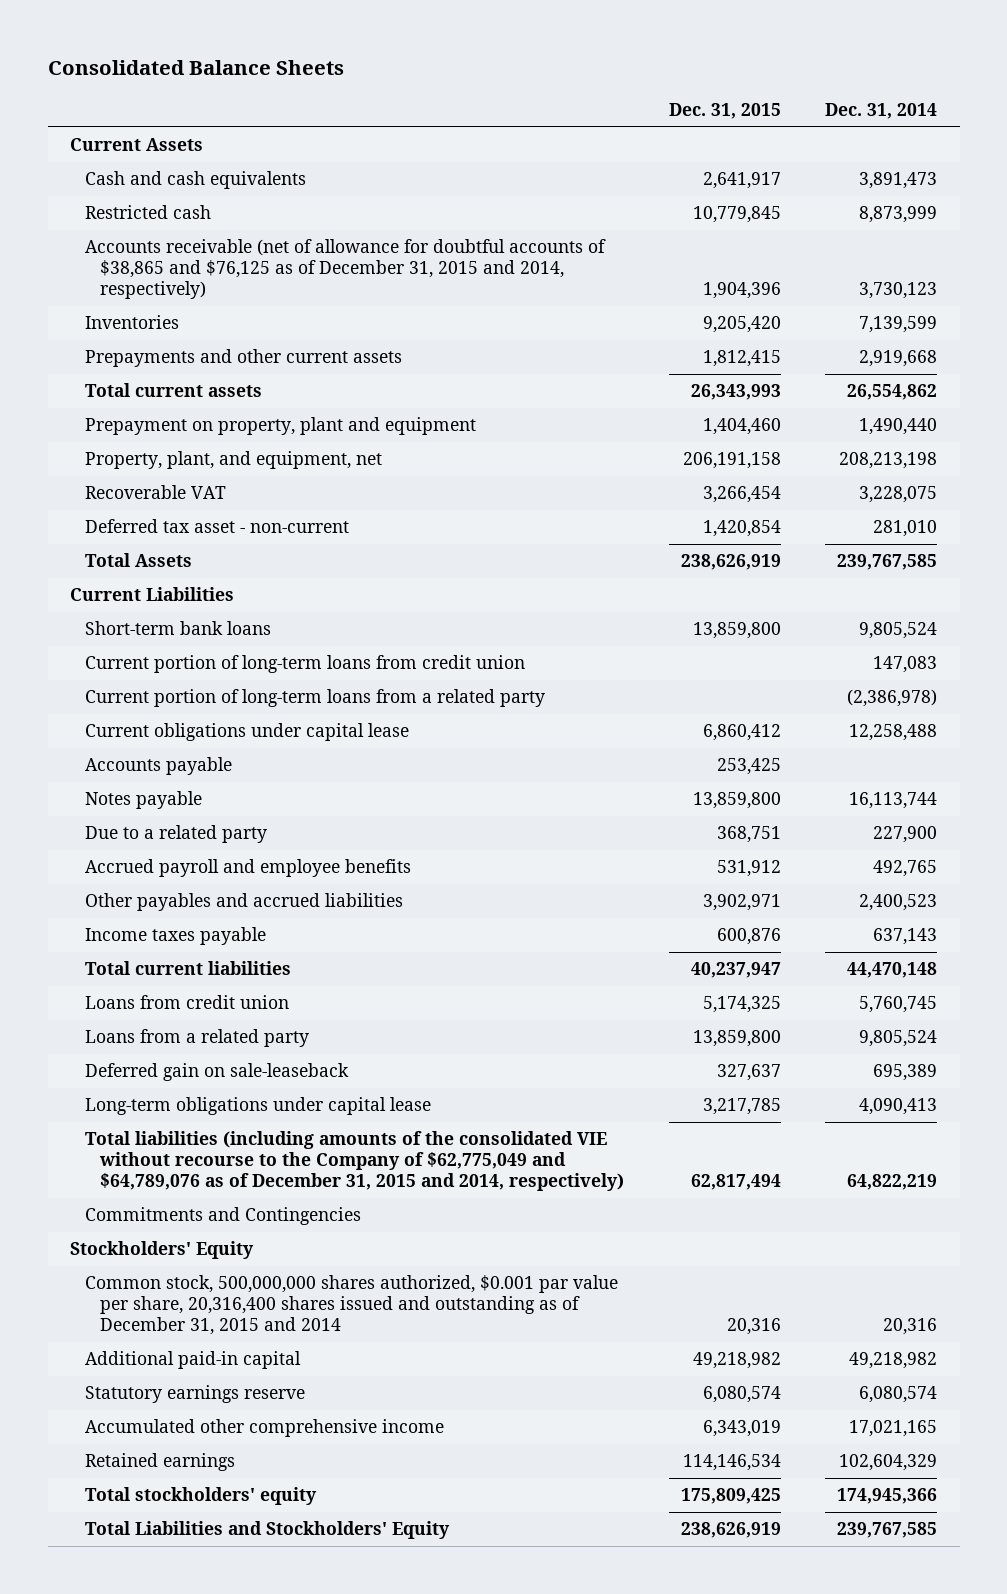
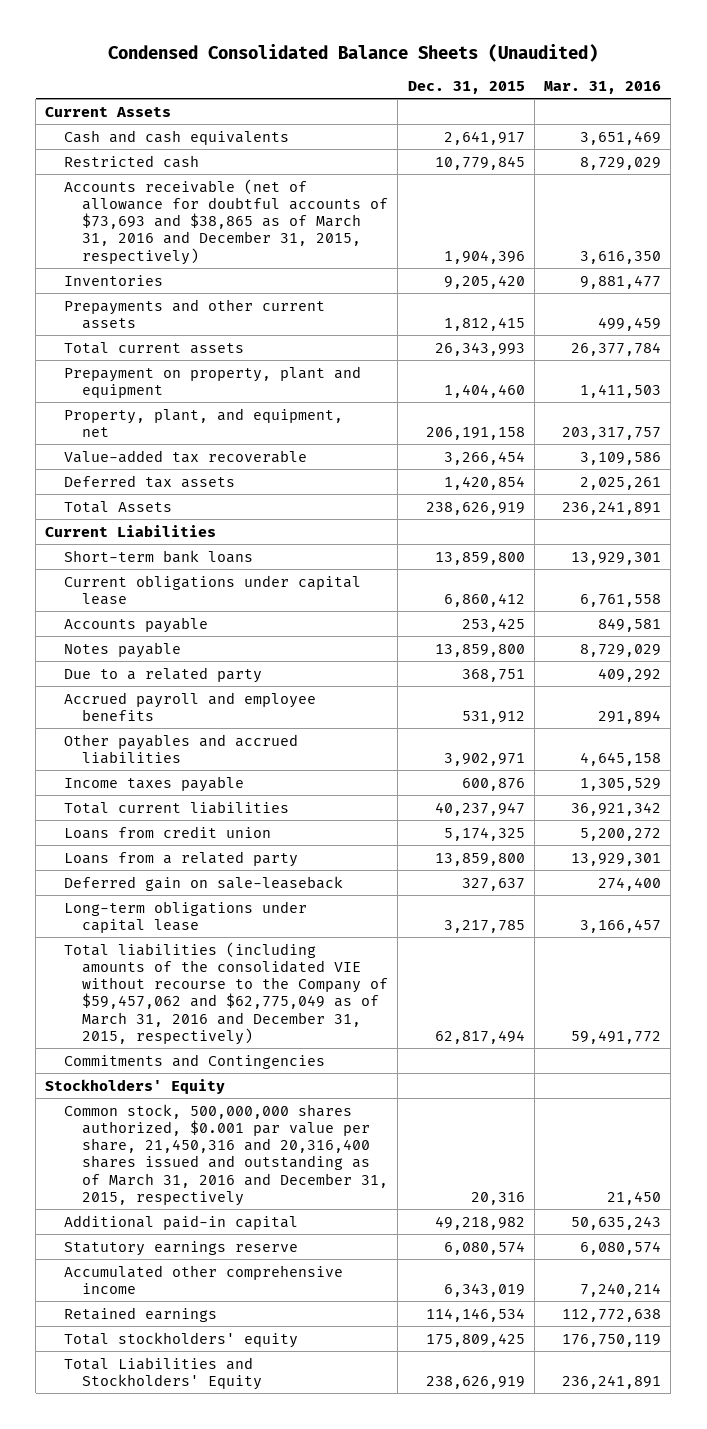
- Consolidated Balance Sheets
+ Condensed Consolidated Balance Sheets (Unaudited)
- | Dec. 31, 2015 | Dec. 31, 2014
+ | Dec. 31, 2015 | Mar. 31, 2016
- Accounts receivable (net of allowance for doubtful accounts of $38,865 and $76,125 as of December 31, 2015 and 2014, respectively) | 1,904,396 | 3,730,123
+ Accounts receivable (net of allowance for doubtful accounts of $73,693 and $38,865 as of March 31, 2016 and December 31, 2015, respectively) | 1,904,396 | 3,616,350
- Recoverable VAT | 3,266,454 | 3,228,075
- Deferred tax asset - non-current | 1,420,854 | 281,010
+ Value-added tax recoverable | 3,266,454 | 3,109,586
+ Deferred tax assets | 1,420,854 | 2,025,261
- Current portion of long-term loans from credit union | | 147,083
- Current portion of long-term loans from a related party | | (2,386,978)
- Total liabilities (including amounts of the consolidated VIE without recourse to the Company of $62,775,049 and $64,789,076 as of December 31, 2015 and 2014, respectively) | 62,817,494 | 64,822,219
+ Total liabilities (including amounts of the consolidated VIE without recourse to the Company of $59,457,062 and $62,775,049 as of March 31, 2016 and December 31, 2015, respectively) | 62,817,494 | 59,491,772
- Common stock, 500,000,000 shares authorized, $0.001 par value per share, 20,316,400 shares issued and outstanding as of December 31, 2015 and 2014 | 20,316 | 20,316
+ Common stock, 500,000,000 shares authorized, $0.001 par value per share, 21,450,316 and 20,316,400 shares issued and outstanding as of March 31, 2016 and December 31, 2015, respectively | 20,316 | 21,450

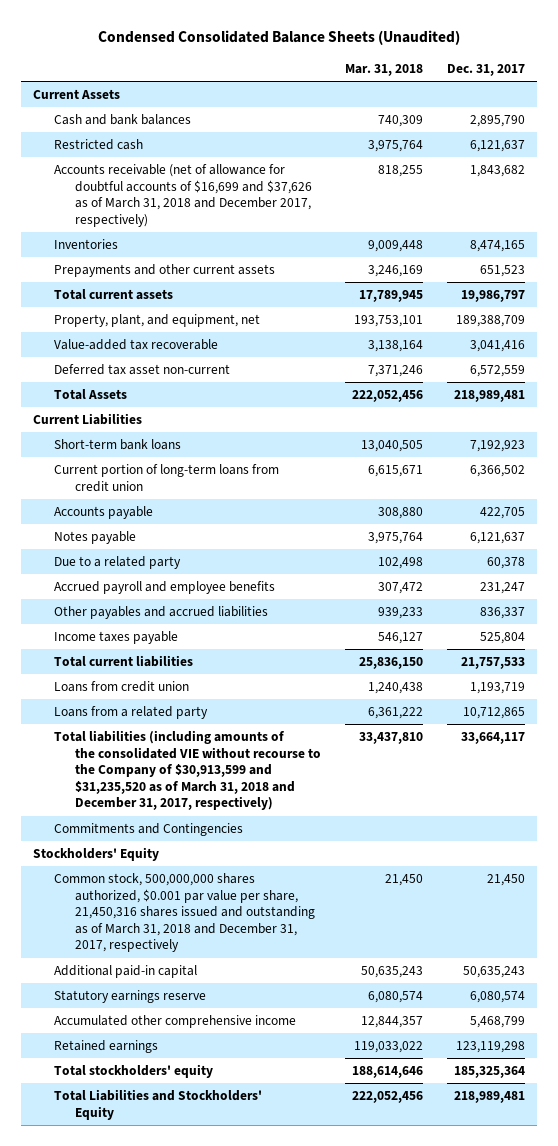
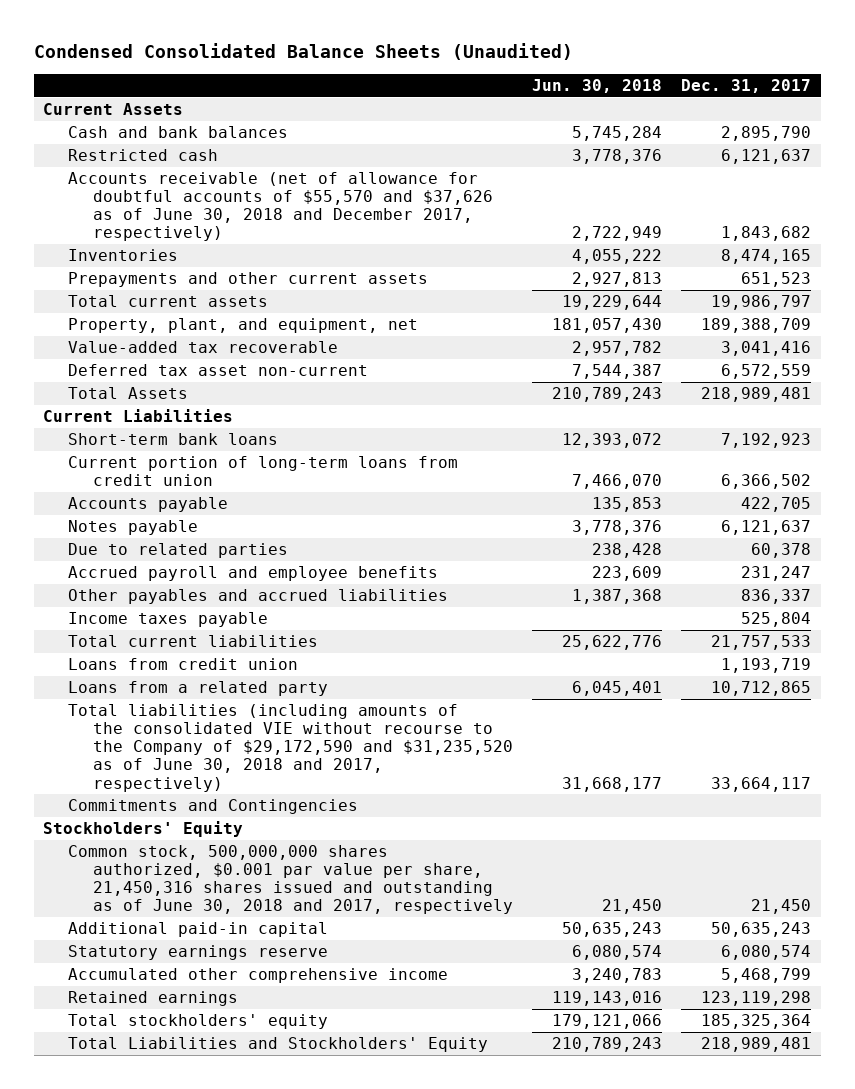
- | Mar. 31, 2018 | Dec. 31, 2017
+ | Jun. 30, 2018 | Dec. 31, 2017
- Accounts receivable (net of allowance for doubtful accounts of $16,699 and $37,626 as of March 31, 2018 and December 2017, respectively) | 818,255 | 1,843,682
+ Accounts receivable (net of allowance for doubtful accounts of $55,570 and $37,626 as of June 30, 2018 and December 2017, respectively) | 2,722,949 | 1,843,682
- Due to a related party | 102,498 | 60,378
+ Due to related parties | 238,428 | 60,378
- Total liabilities (including amounts of the consolidated VIE without recourse to the Company of $30,913,599 and $31,235,520 as of March 31, 2018 and December 31, 2017, respectively) | 33,437,810 | 33,664,117
+ Total liabilities (including amounts of the consolidated VIE without recourse to the Company of $29,172,590 and $31,235,520 as of June 30, 2018 and 2017, respectively) | 31,668,177 | 33,664,117
- Common stock, 500,000,000 shares authorized, $0.001 par value per share, 21,450,316 shares issued and outstanding as of March 31, 2018 and December 31, 2017, respectively | 21,450 | 21,450
+ Common stock, 500,000,000 shares authorized, $0.001 par value per share, 21,450,316 shares issued and outstanding as of June 30, 2018 and 2017, respectively | 21,450 | 21,450

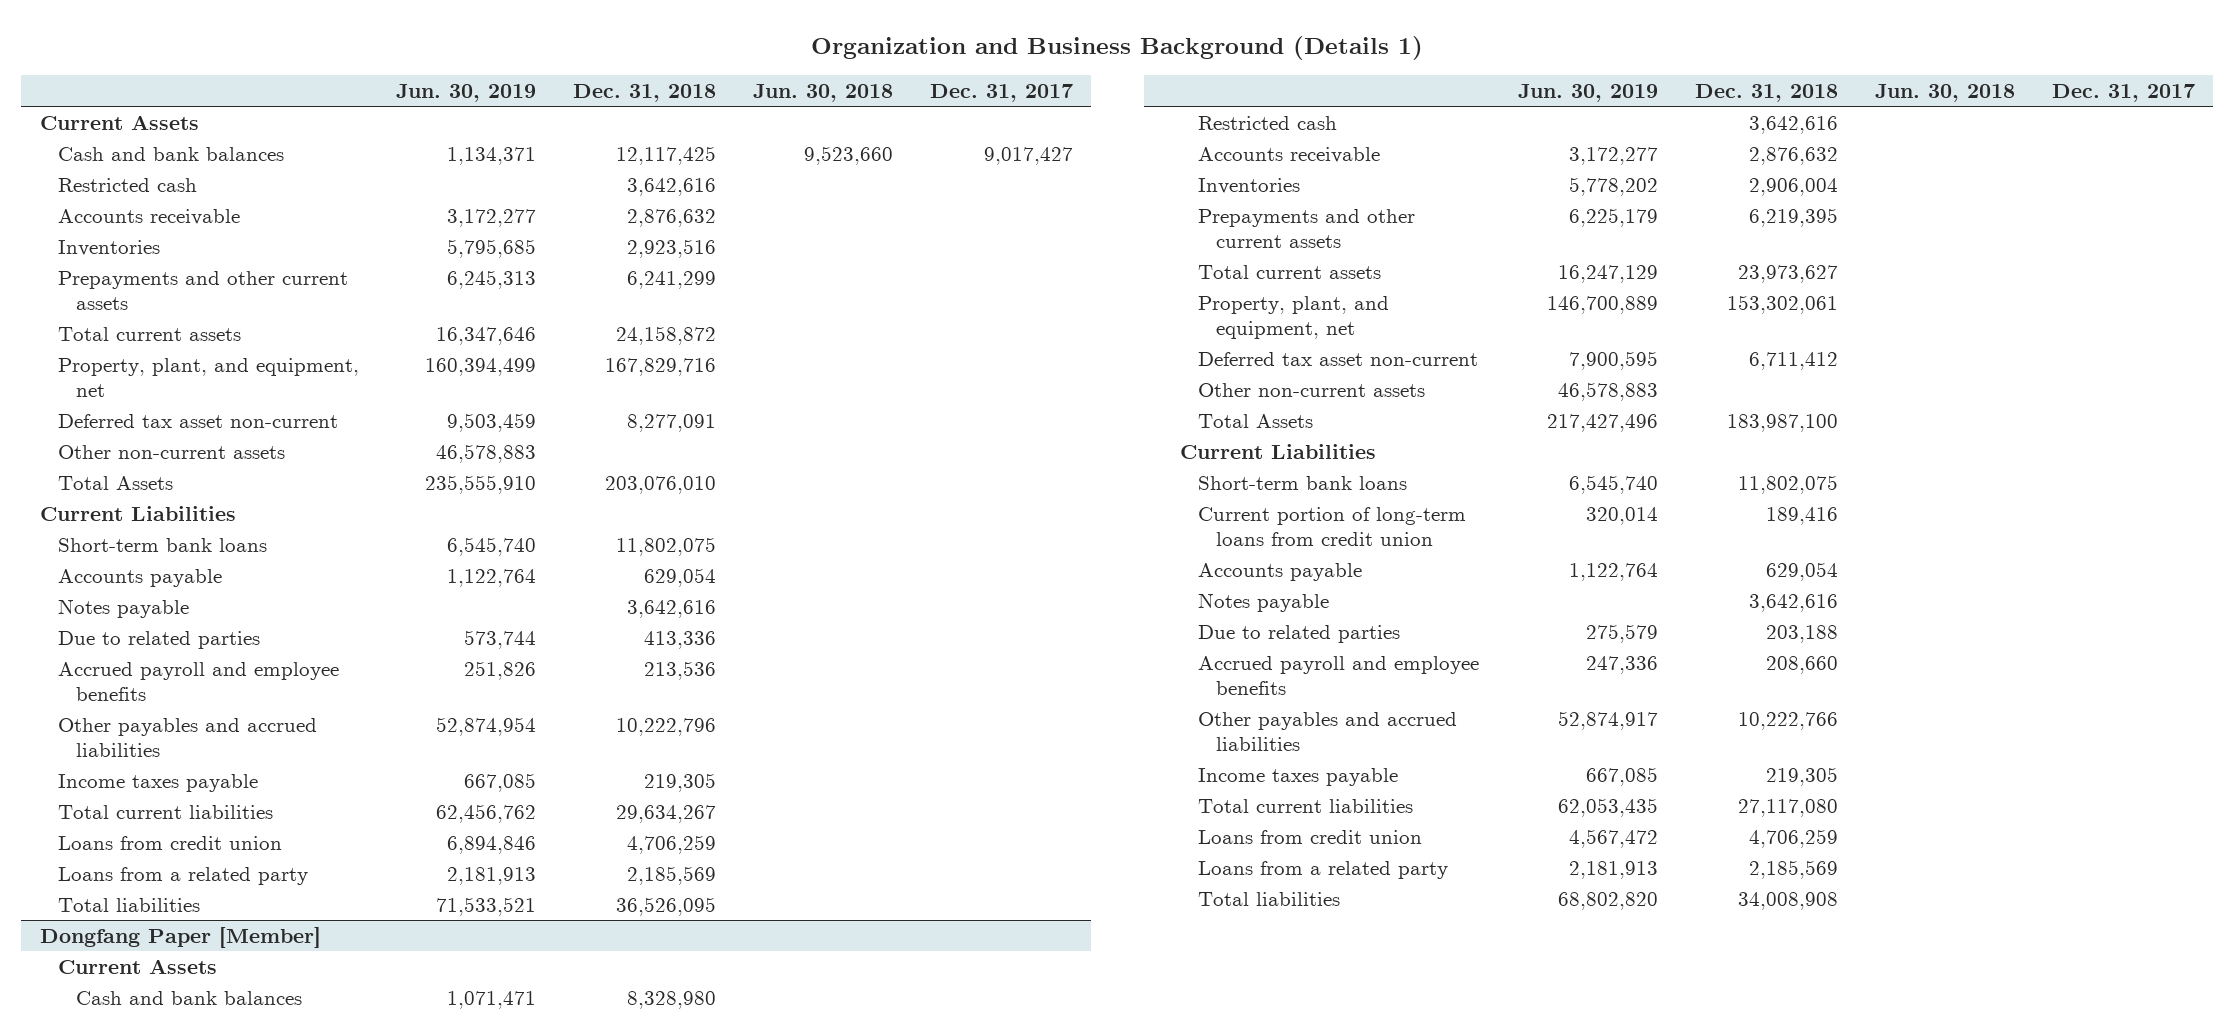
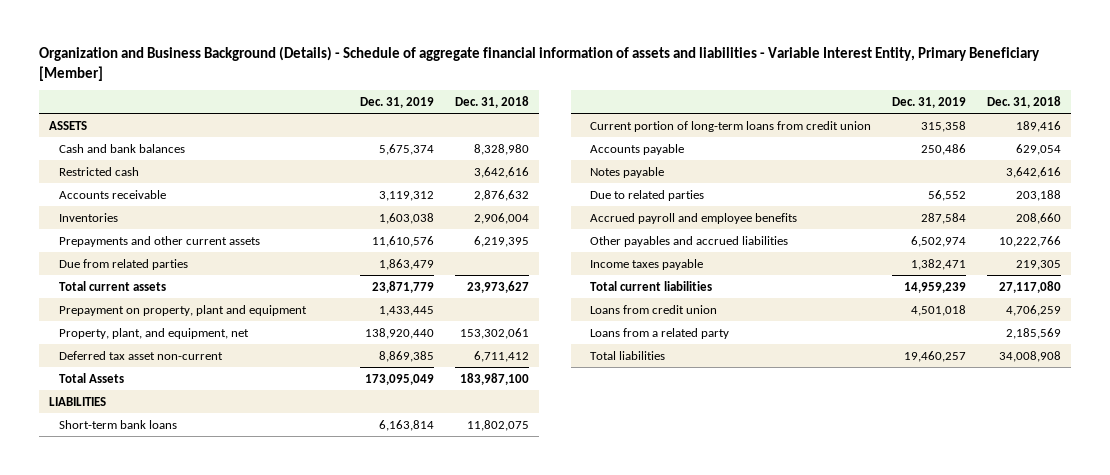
- Organization and Business Background (Details 1)
+ Organization and Business Background (Details) - Schedule of aggregate financial information of assets and liabilities - Variable Interest Entity, Primary Beneficiary [Member]
- | Jun. 30, 2019 | Dec. 31, 2018 | Jun. 30, 2018 | Dec. 31, 2017
+ | Dec. 31, 2019 | Dec. 31, 2018
- Current Assets
- Cash and bank balances | 1,134,371 | 12,117,425 | 9,523,660 | 9,017,427
- Restricted cash | | 3,642,616 | |
- Accounts receivable | 3,172,277 | 2,876,632 | |
- Inventories | 5,795,685 | 2,923,516 | |
- Prepayments and other current assets | 6,245,313 | 6,241,299 | |
- Total current assets | 16,347,646 | 24,158,872 | |
- Property, plant, and equipment, net | 160,394,499 | 167,829,716 | |
- Deferred tax asset non-current | 9,503,459 | 8,277,091 | |
- Other non-current assets | 46,578,883 | | |
- Total Assets | 235,555,910 | 203,076,010 | |
- Current Liabilities
- Short-term bank loans | 6,545,740 | 11,802,075 | |
- Accounts payable | 1,122,764 | 629,054 | |
- Notes payable | | 3,642,616 | |
- Due to related parties | 573,744 | 413,336 | |
- Accrued payroll and employee benefits | 251,826 | 213,536 | |
- Other payables and accrued liabilities | 52,874,954 | 10,222,796 | |
- Income taxes payable | 667,085 | 219,305 | |
- Total current liabilities | 62,456,762 | 29,634,267 | |
- Loans from credit union | 6,894,846 | 4,706,259 | |
- Loans from a related party | 2,181,913 | 2,185,569 | |
- Total liabilities | 71,533,521 | 36,526,095 | |
- Dongfang Paper [Member]
- Current Assets
+ ASSETS
+ Due from related parties | 1,863,479 |
+ Prepayment on property, plant and equipment | 1,433,445 |
- Other non-current assets | 46,578,883 | | |
- Current Liabilities
+ LIABILITIES

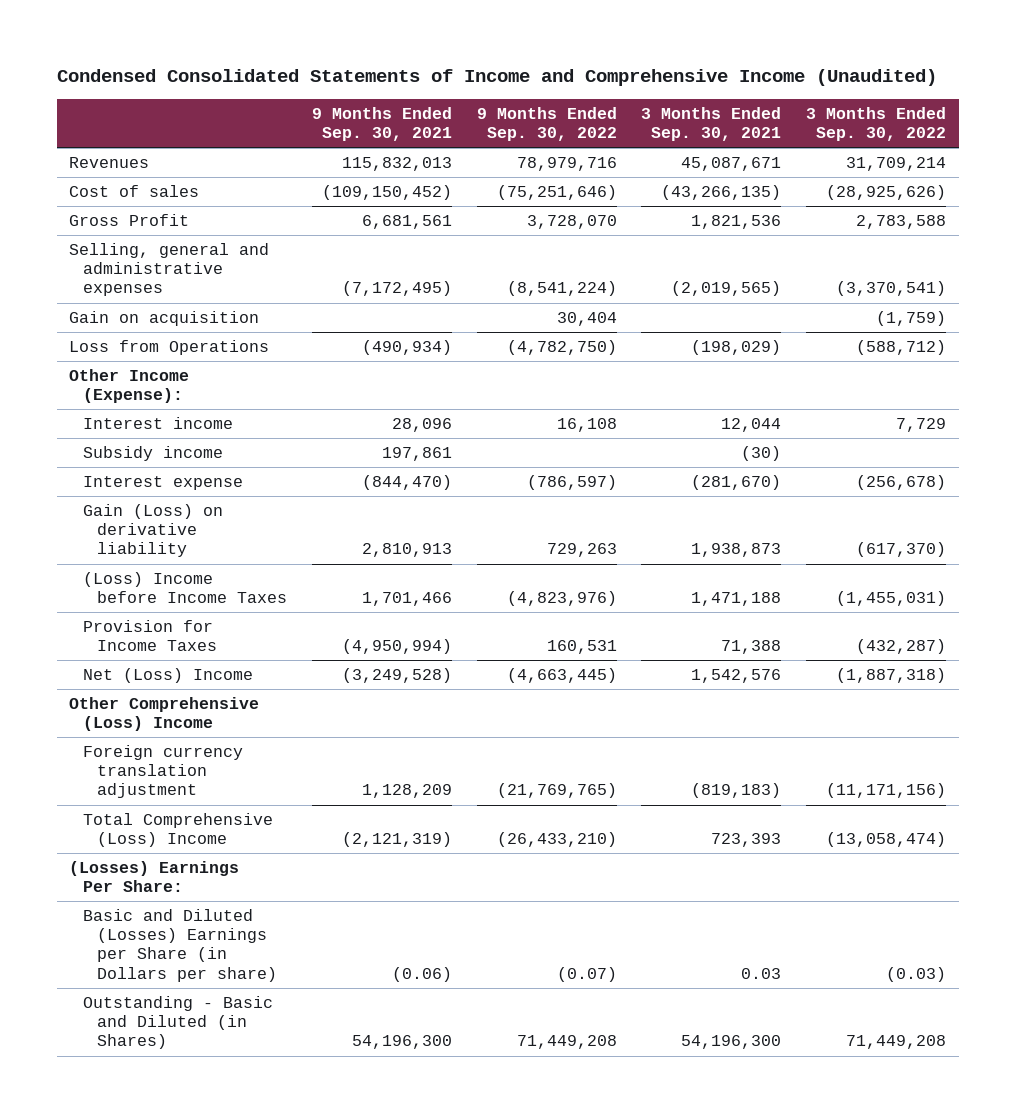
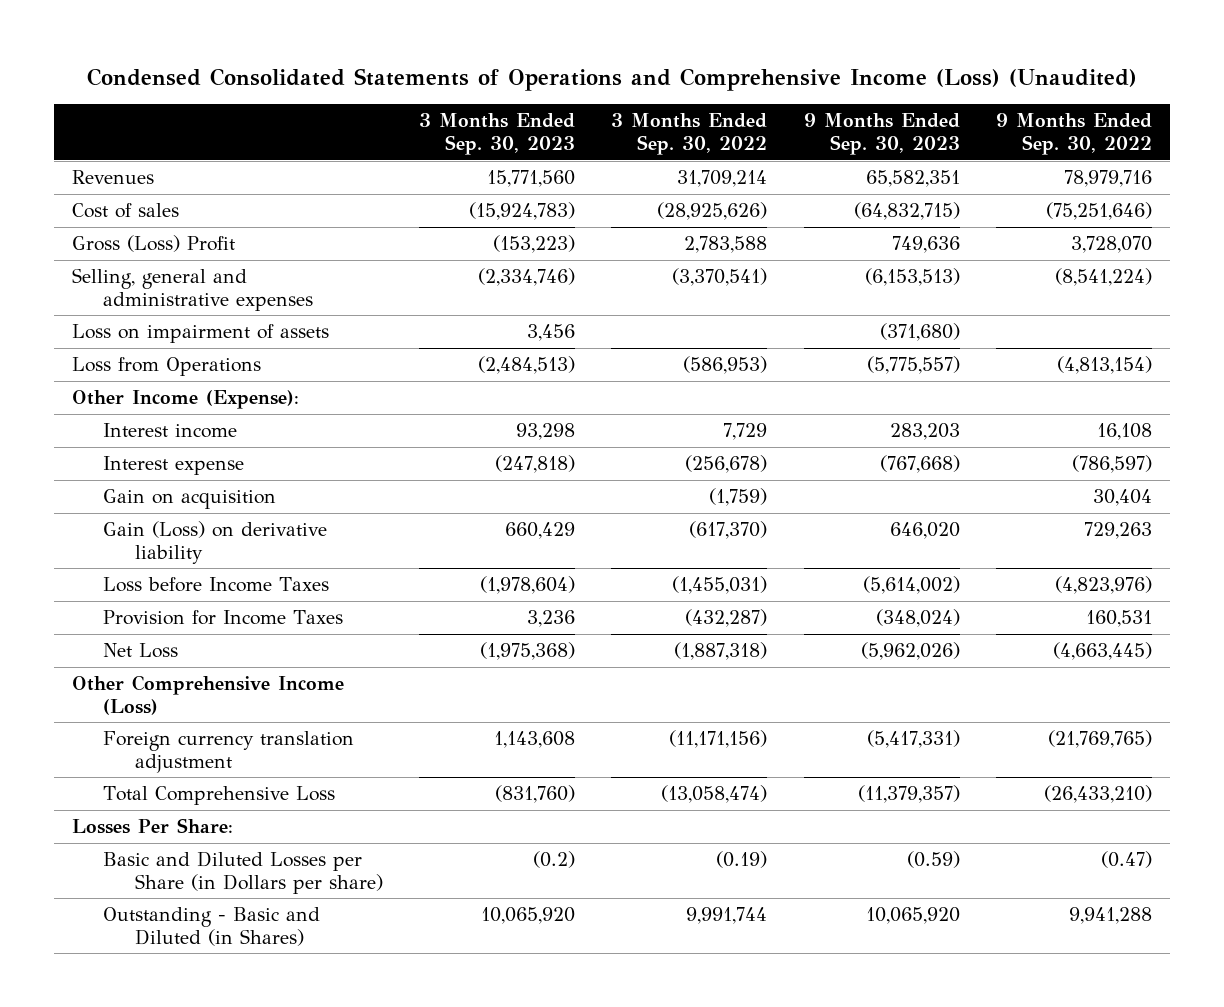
- Condensed Consolidated Statements of Income and Comprehensive Income (Unaudited)
+ Condensed Consolidated Statements of Operations and Comprehensive Income (Loss) (Unaudited)
- | 9 Months Ended Sep. 30, 2021 | 9 Months Ended Sep. 30, 2022 | 3 Months Ended Sep. 30, 2021 | 3 Months Ended Sep. 30, 2022
+ | 3 Months Ended Sep. 30, 2023 | 3 Months Ended Sep. 30, 2022 | 9 Months Ended Sep. 30, 2023 | 9 Months Ended Sep. 30, 2022
- Gross Profit | 6,681,561 | 3,728,070 | 1,821,536 | 2,783,588
+ Gross (Loss) Profit | (153,223) | 2,783,588 | 749,636 | 3,728,070
- Loss from Operations | (490,934) | (4,782,750) | (198,029) | (588,712)
+ Loss on impairment of assets | 3,456 | | (371,680) |
+ Loss from Operations | (2,484,513) | (586,953) | (5,775,557) | (4,813,154)
- Subsidy income | 197,861 | | (30) |
moved down: Gain on acquisition | | (1,759) | | 30,404
- (Loss) Income before Income Taxes | 1,701,466 | (4,823,976) | 1,471,188 | (1,455,031)
+ Loss before Income Taxes | (1,978,604) | (1,455,031) | (5,614,002) | (4,823,976)
- Net (Loss) Income | (3,249,528) | (4,663,445) | 1,542,576 | (1,887,318)
- Other Comprehensive (Loss) Income
+ Net Loss | (1,975,368) | (1,887,318) | (5,962,026) | (4,663,445)
+ Other Comprehensive Income (Loss)
- Total Comprehensive (Loss) Income | (2,121,319) | (26,433,210) | 723,393 | (13,058,474)
- (Losses) Earnings Per Share:
- Basic and Diluted (Losses) Earnings per Share (in Dollars per share) | (0.06) | (0.07) | 0.03 | (0.03)
- Outstanding - Basic and Diluted (in Shares) | 54,196,300 | 71,449,208 | 54,196,300 | 71,449,208
+ Total Comprehensive Loss | (831,760) | (13,058,474) | (11,379,357) | (26,433,210)
+ Losses Per Share:
+ Basic and Diluted Losses per Share (in Dollars per share) | (0.2) | (0.19) | (0.59) | (0.47)
+ Outstanding - Basic and Diluted (in Shares) | 10,065,920 | 9,991,744 | 10,065,920 | 9,941,288

